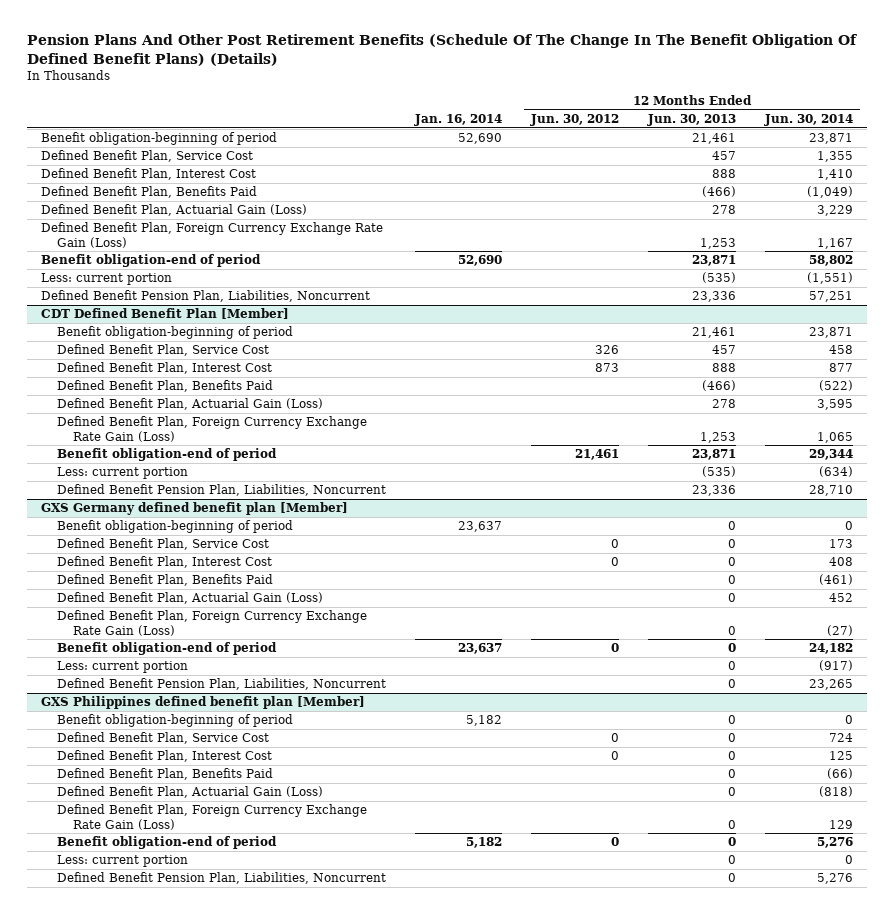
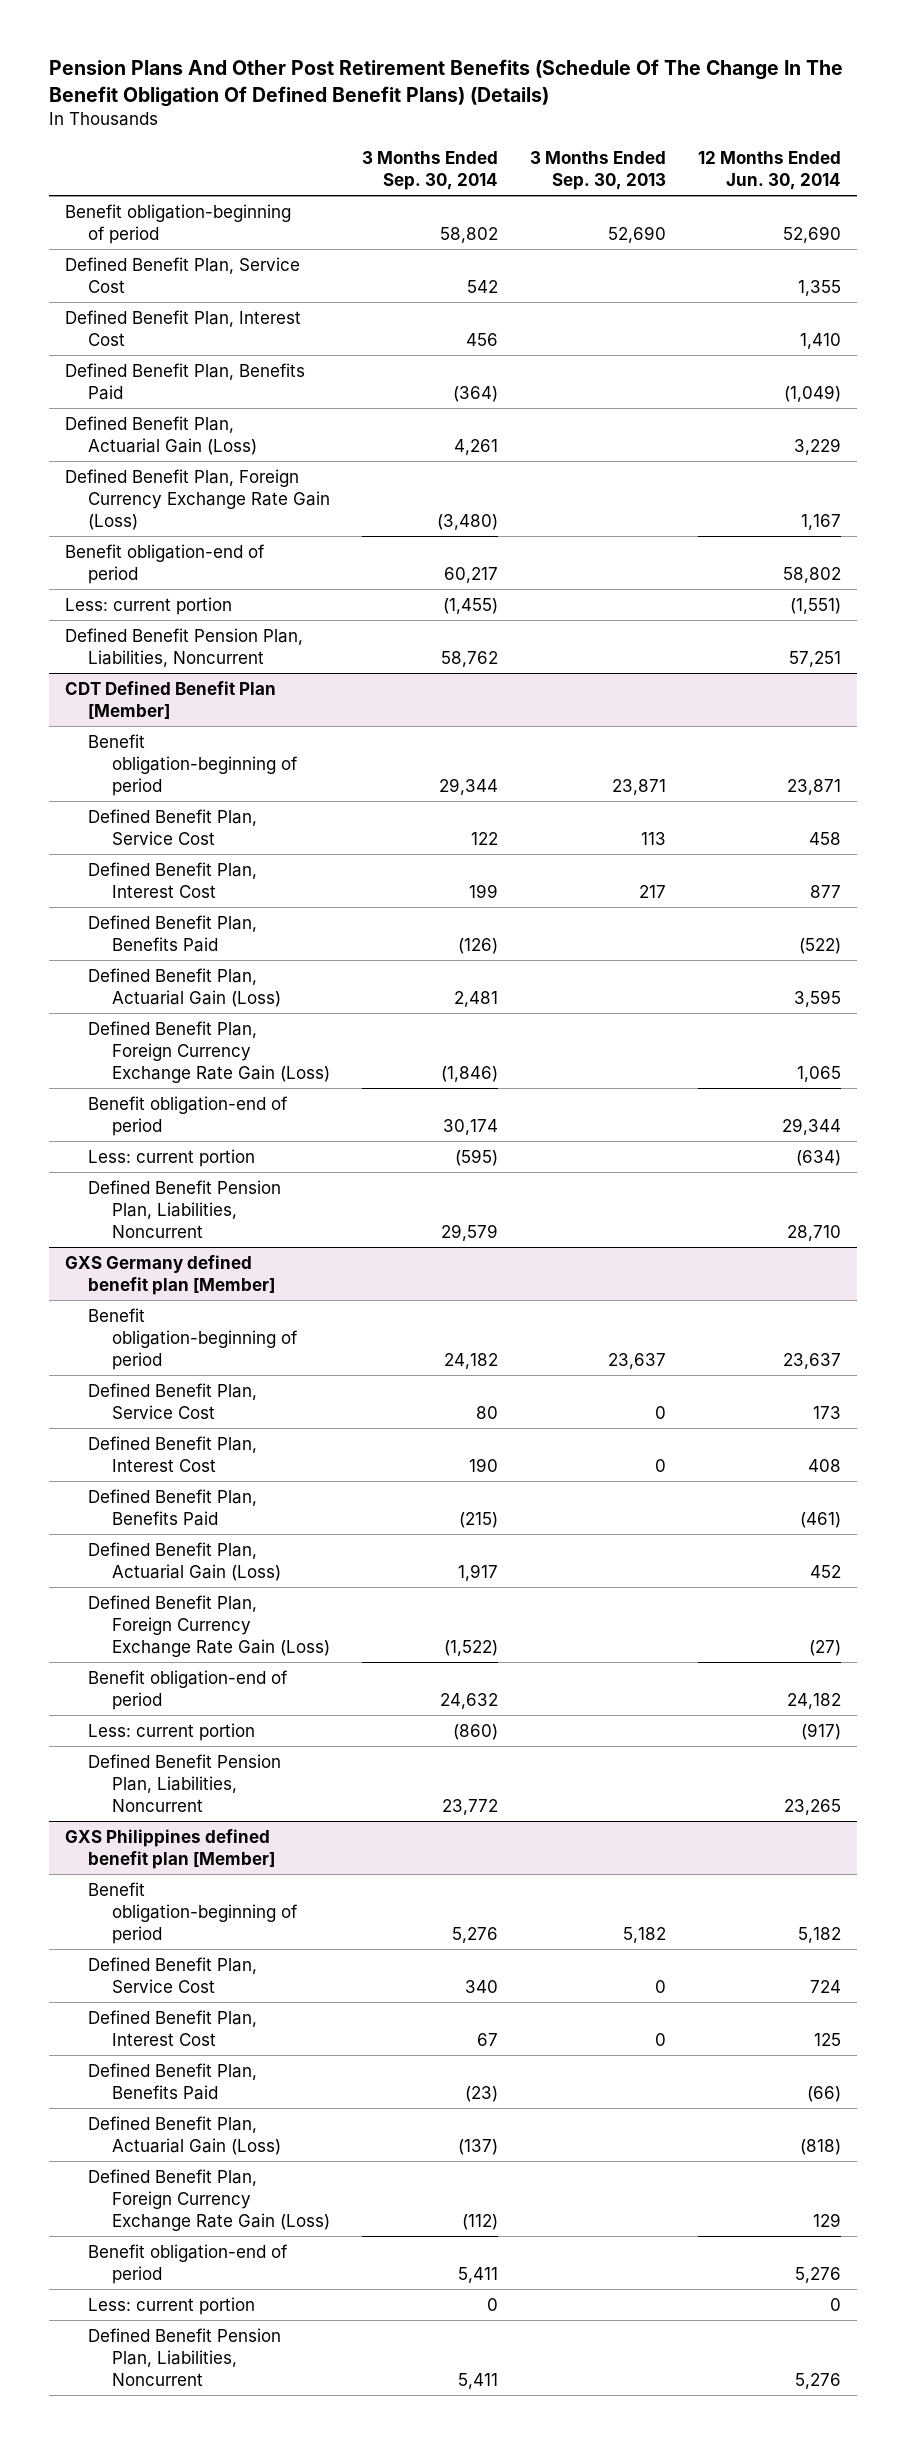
- | Jan. 16, 2014 | 12 Months Ended Jun. 30, 2012 | 12 Months Ended Jun. 30, 2013 | 12 Months Ended Jun. 30, 2014
+ | 3 Months Ended Sep. 30, 2014 | 3 Months Ended Sep. 30, 2013 | 12 Months Ended Jun. 30, 2014
- Benefit obligation-beginning of period | 52,690 | | 21,461 | 23,871
+ Benefit obligation-beginning of period | 58,802 | 52,690 | 52,690
@ GXS Germany defined benefit plan [Member]
- Benefit obligation-beginning of period | 23,637 | | 0 | 0
+ Benefit obligation-beginning of period | 24,182 | 23,637 | 23,637
@ GXS Philippines defined benefit plan [Member]
- Benefit obligation-beginning of period | 5,182 | | 0 | 0
+ Benefit obligation-beginning of period | 5,276 | 5,182 | 5,182

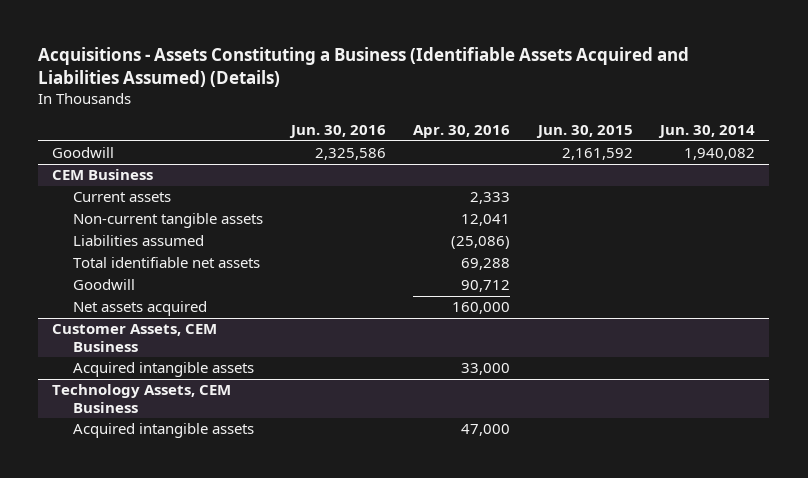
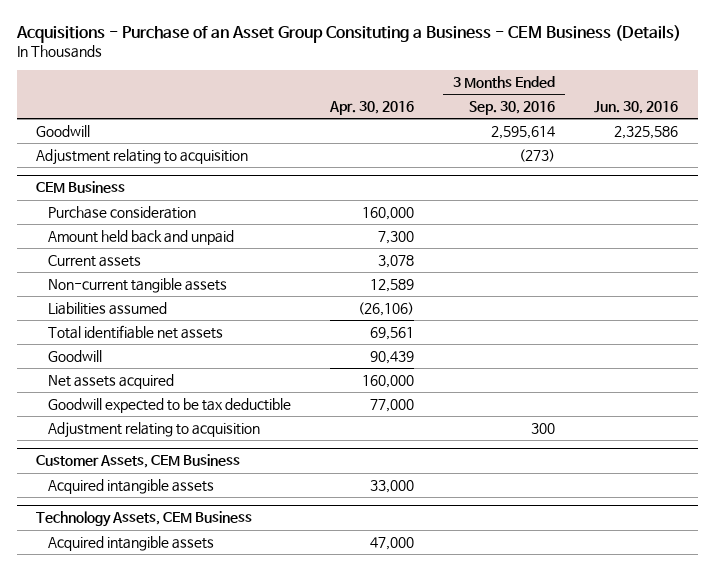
- Acquisitions - Assets Constituting a Business (Identifiable Assets Acquired and Liabilities Assumed) (Details)
+ Acquisitions - Purchase of an Asset Group Consituting a Business - CEM Business (Details)
- | Jun. 30, 2016 | Apr. 30, 2016 | Jun. 30, 2015 | Jun. 30, 2014
+ | Apr. 30, 2016 | 3 Months Ended Sep. 30, 2016 | Jun. 30, 2016
+ Adjustment relating to acquisition | | (273) |
@ CEM Business
- Current assets | | 2,333 | |
- Non-current tangible assets | | 12,041 | |
- Liabilities assumed | | (25,086) | |
- Total identifiable net assets | | 69,288 | |
- Goodwill | | 90,712 | |
+ Purchase consideration | 160,000 | |
+ Amount held back and unpaid | 7,300 | |
+ Current assets | 3,078 | |
+ Non-current tangible assets | 12,589 | |
+ Liabilities assumed | (26,106) | |
+ Total identifiable net assets | 69,561 | |
+ Goodwill | 90,439 | |
+ Goodwill expected to be tax deductible | 77,000 | |
+ Adjustment relating to acquisition | | 300 |

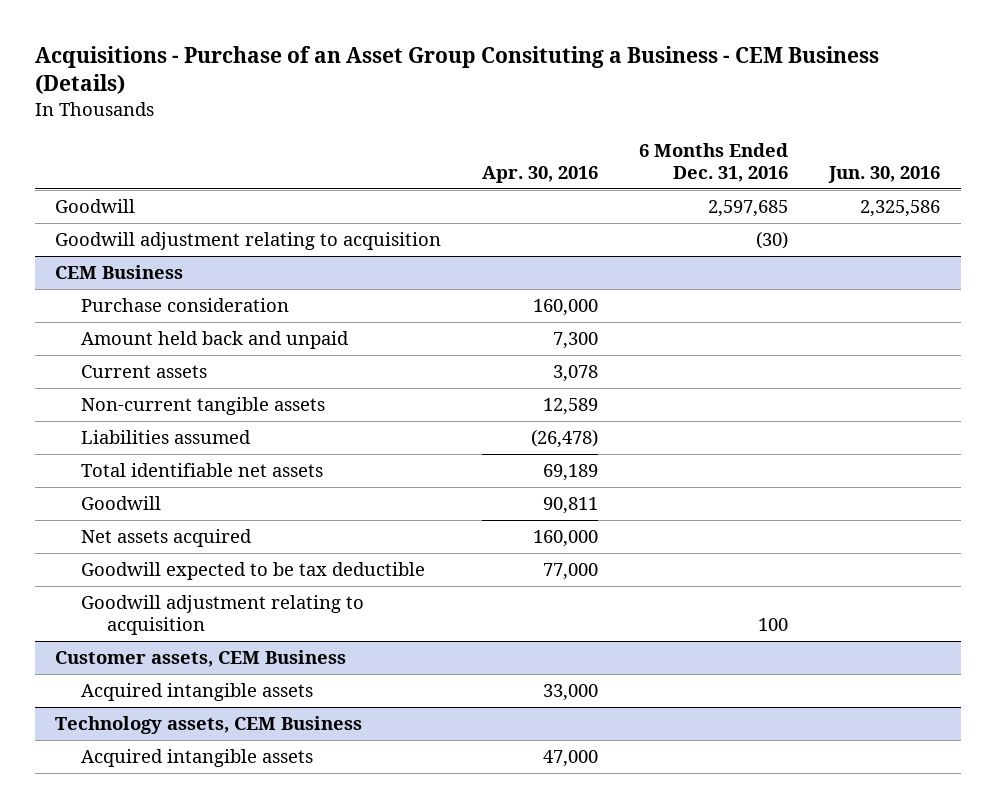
- | Apr. 30, 2016 | 3 Months Ended Sep. 30, 2016 | Jun. 30, 2016
+ | Apr. 30, 2016 | 6 Months Ended Dec. 31, 2016 | Jun. 30, 2016
- Adjustment relating to acquisition | | (273) |
+ Goodwill adjustment relating to acquisition | | (30) |
@ CEM Business
- Liabilities assumed | (26,106) | |
- Total identifiable net assets | 69,561 | |
- Goodwill | 90,439 | |
+ Liabilities assumed | (26,478) | |
+ Total identifiable net assets | 69,189 | |
+ Goodwill | 90,811 | |
- Adjustment relating to acquisition | | 300 |
- Customer Assets, CEM Business
@ CEM Business
+ Goodwill adjustment relating to acquisition | | 100 |
+ Customer assets, CEM Business
- Technology Assets, CEM Business
+ Technology assets, CEM Business

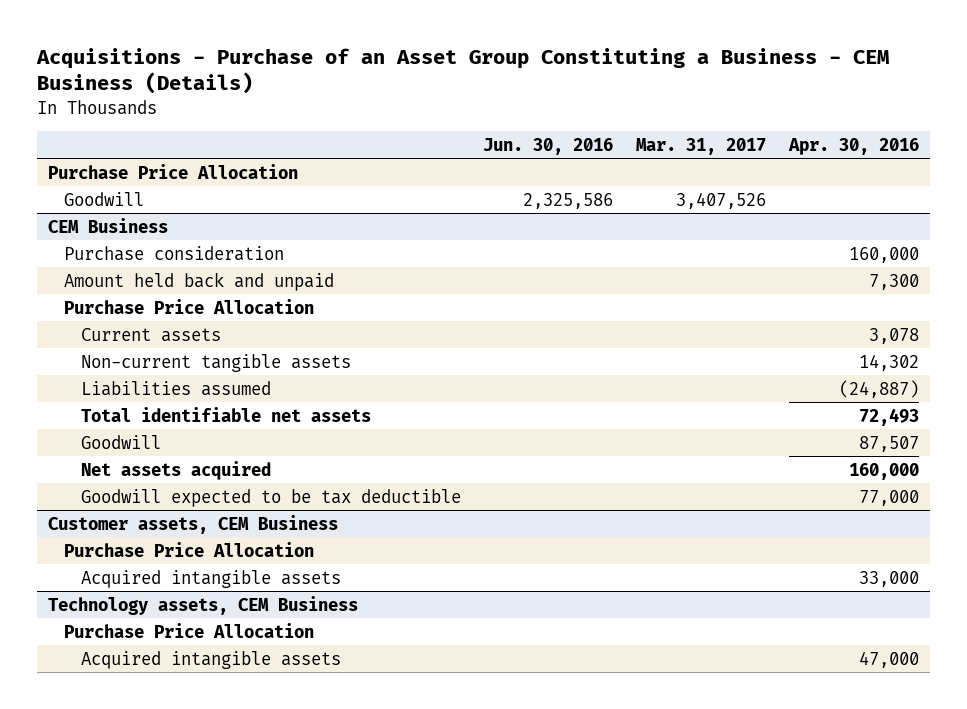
- Acquisitions - Purchase of an Asset Group Consituting a Business - CEM Business (Details)
+ Acquisitions - Purchase of an Asset Group Constituting a Business - CEM Business (Details)
- | Apr. 30, 2016 | 6 Months Ended Dec. 31, 2016 | Jun. 30, 2016
+ | Jun. 30, 2016 | Mar. 31, 2017 | Apr. 30, 2016
+ Purchase Price Allocation
- Goodwill adjustment relating to acquisition | | (30) |
@ CEM Business
+ Purchase Price Allocation
- Non-current tangible assets | 12,589 | |
- Liabilities assumed | (26,478) | |
- Total identifiable net assets | 69,189 | |
- Goodwill | 90,811 | |
+ Non-current tangible assets | | | 14,302
+ Liabilities assumed | | | (24,887)
+ Total identifiable net assets | | | 72,493
+ Goodwill | | | 87,507
- Goodwill adjustment relating to acquisition | | 100 |
@ Customer assets, CEM Business
+ Purchase Price Allocation
@ Technology assets, CEM Business
+ Purchase Price Allocation

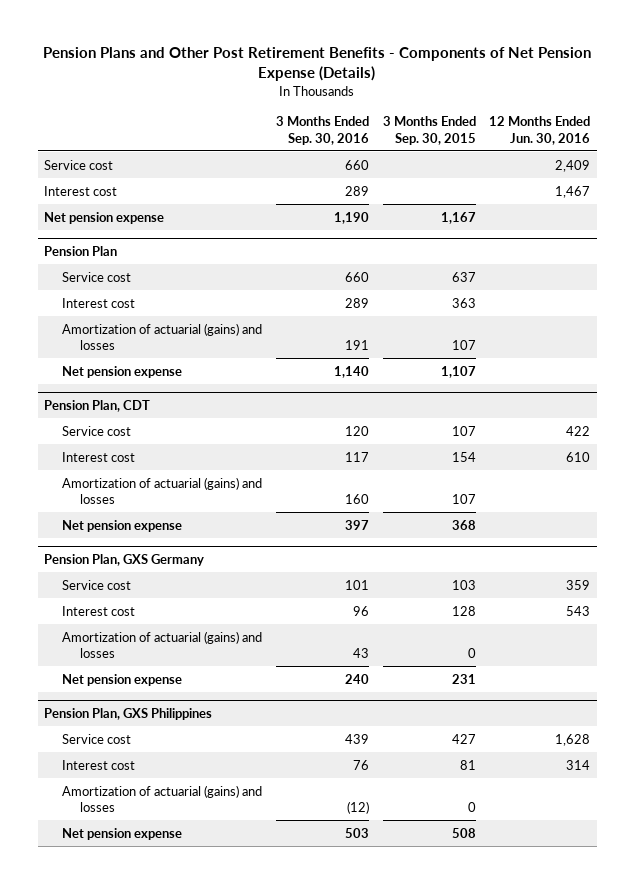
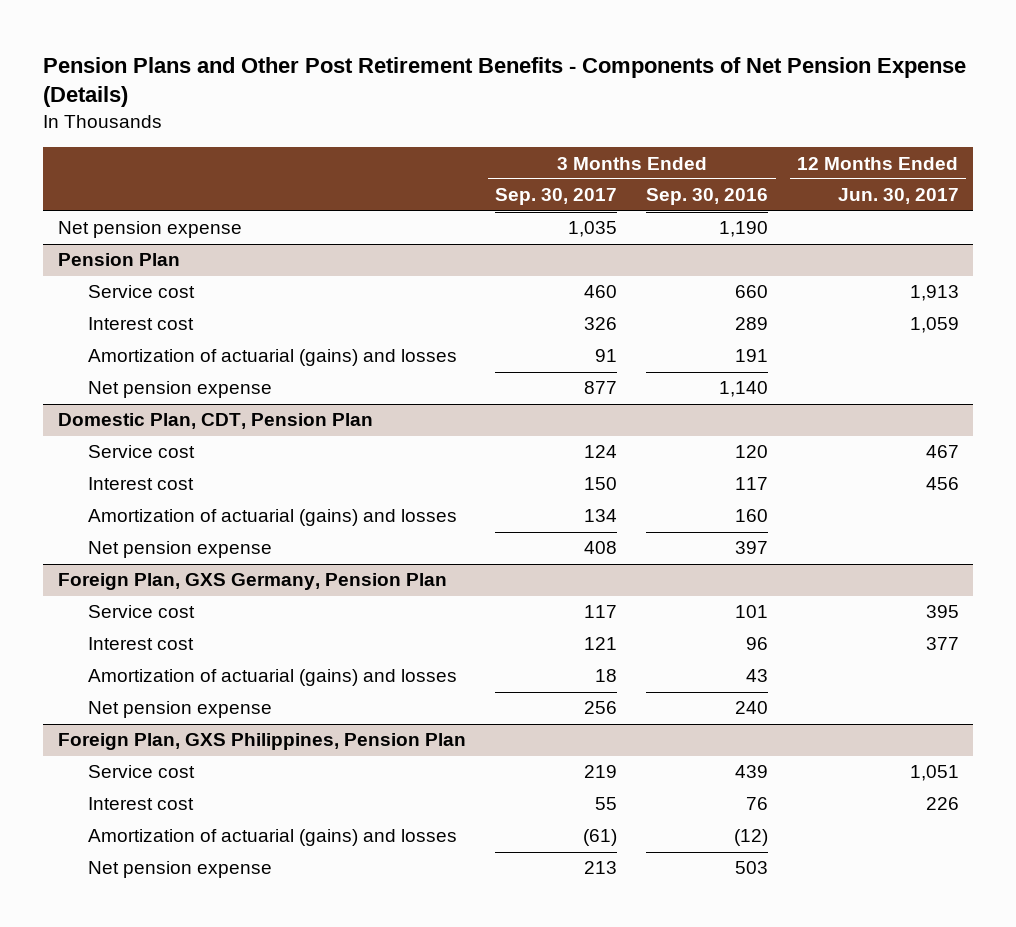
- | 3 Months Ended Sep. 30, 2016 | 3 Months Ended Sep. 30, 2015 | 12 Months Ended Jun. 30, 2016
+ | 3 Months Ended Sep. 30, 2017 | 3 Months Ended Sep. 30, 2016 | 12 Months Ended Jun. 30, 2017
- Service cost | 660 | | 2,409
- Interest cost | 289 | | 1,467
- Pension Plan, CDT
+ Domestic Plan, CDT, Pension Plan
- Pension Plan, GXS Germany
+ Foreign Plan, GXS Germany, Pension Plan
- Pension Plan, GXS Philippines
+ Foreign Plan, GXS Philippines, Pension Plan

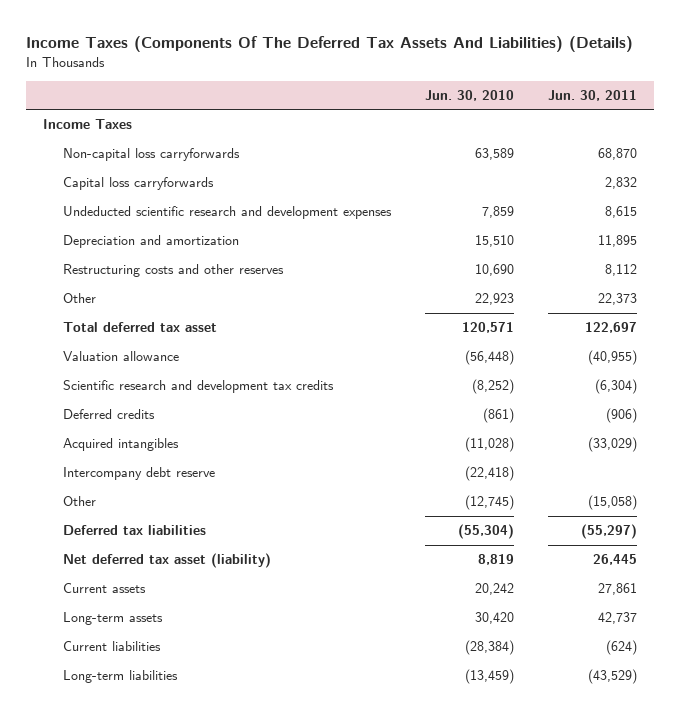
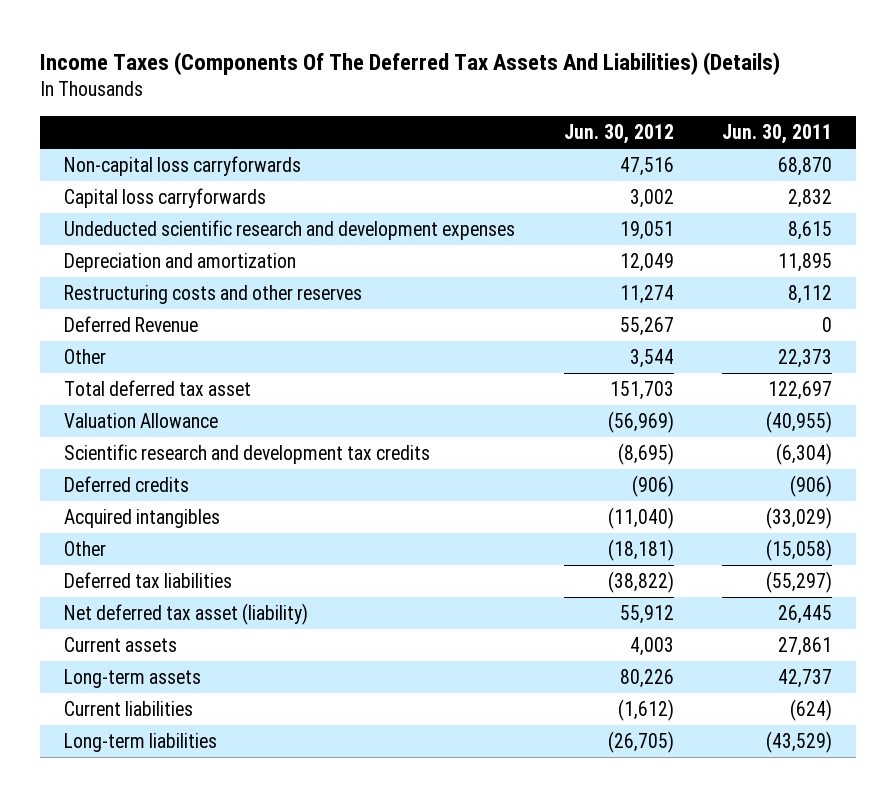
- | Jun. 30, 2010 | Jun. 30, 2011
+ | Jun. 30, 2012 | Jun. 30, 2011
- Income Taxes
+ Deferred Revenue | 55,267 | 0
- Valuation allowance | (56,448) | (40,955)
+ Valuation Allowance | (56,969) | (40,955)
- Intercompany debt reserve | (22,418) |

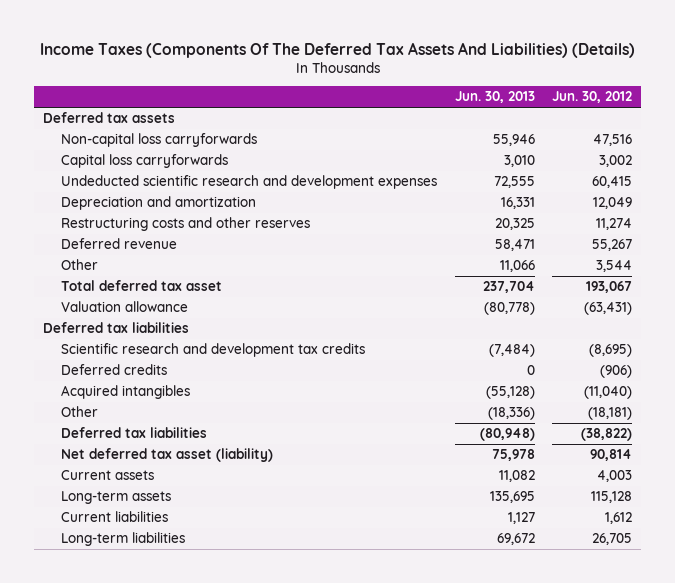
- | Jun. 30, 2012 | Jun. 30, 2011
+ | Jun. 30, 2013 | Jun. 30, 2012
+ Deferred tax assets
- Undeducted scientific research and development expenses | 19,051 | 8,615
+ Undeducted scientific research and development expenses | 72,555 | 60,415
- Deferred Revenue | 55,267 | 0
+ Deferred revenue | 58,471 | 55,267
- Total deferred tax asset | 151,703 | 122,697
- Valuation Allowance | (56,969) | (40,955)
+ Total deferred tax asset | 237,704 | 193,067
+ Valuation allowance | (80,778) | (63,431)
+ Deferred tax liabilities
- Net deferred tax asset (liability) | 55,912 | 26,445
+ Net deferred tax asset (liability) | 75,978 | 90,814
- Long-term assets | 80,226 | 42,737
- Current liabilities | (1,612) | (624)
- Long-term liabilities | (26,705) | (43,529)
+ Long-term assets | 135,695 | 115,128
+ Current liabilities | 1,127 | 1,612
+ Long-term liabilities | 69,672 | 26,705

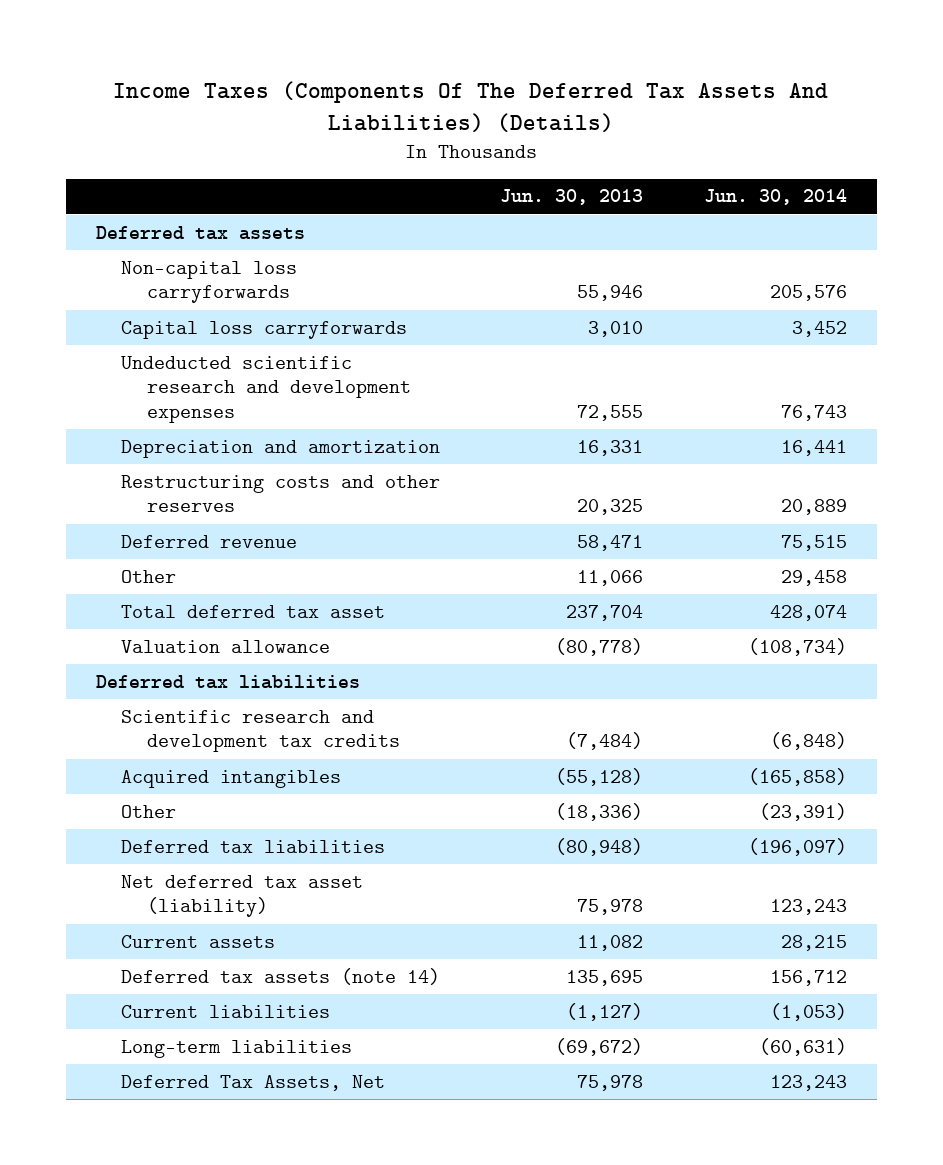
- | Jun. 30, 2013 | Jun. 30, 2012
+ | Jun. 30, 2013 | Jun. 30, 2014
- Deferred credits | 0 | (906)
- Long-term assets | 135,695 | 115,128
- Current liabilities | 1,127 | 1,612
- Long-term liabilities | 69,672 | 26,705
+ Deferred tax assets (note 14) | 135,695 | 156,712
+ Current liabilities | (1,127) | (1,053)
+ Long-term liabilities | (69,672) | (60,631)
+ Deferred Tax Assets, Net | 75,978 | 123,243

